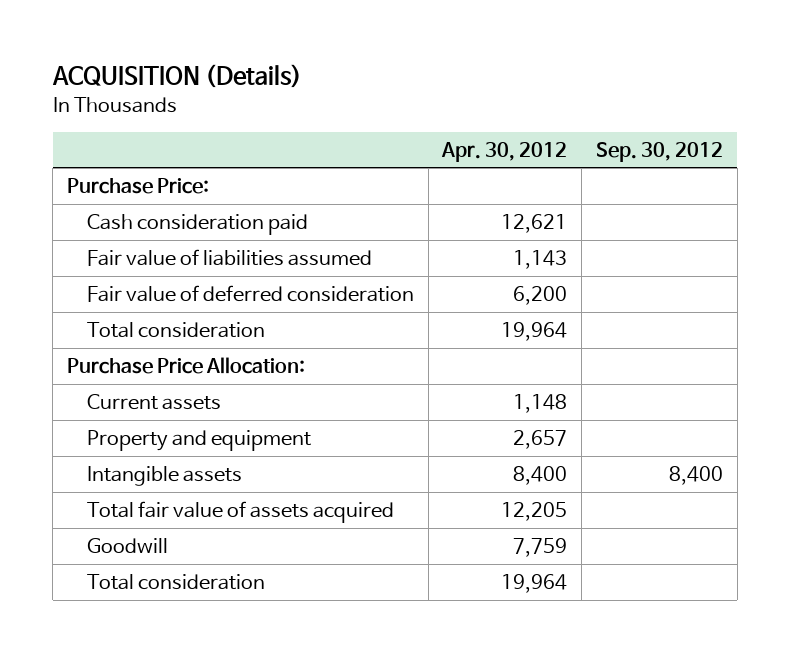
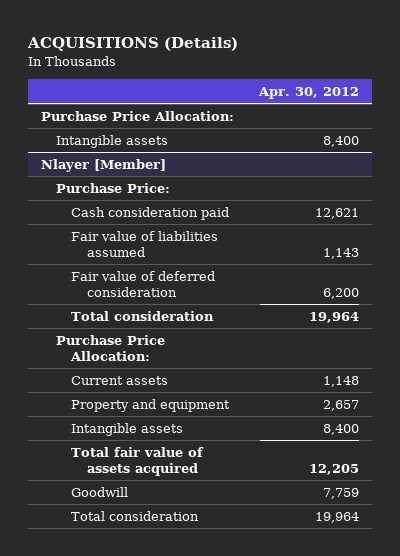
- ACQUISITION (Details)
+ ACQUISITIONS (Details)
- | Apr. 30, 2012 | Sep. 30, 2012
+ | Apr. 30, 2012
+ Purchase Price Allocation:
+ Intangible assets | 8,400
+ Nlayer [Member]

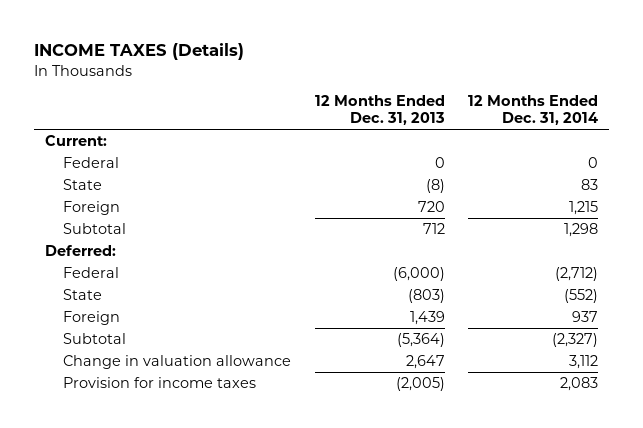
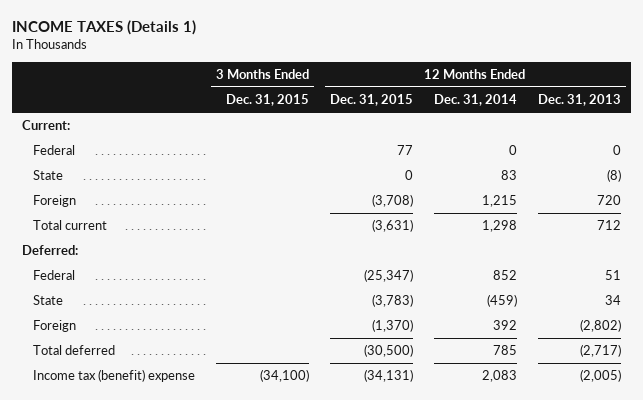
- INCOME TAXES (Details)
+ INCOME TAXES (Details 1)
- | 12 Months Ended Dec. 31, 2013 | 12 Months Ended Dec. 31, 2014
+ | 3 Months Ended Dec. 31, 2015 | 12 Months Ended Dec. 31, 2015 | 12 Months Ended Dec. 31, 2014 | 12 Months Ended Dec. 31, 2013
- Subtotal | 712 | 1,298
+ Total current | | (3,631) | 1,298 | 712
- Federal | (6,000) | (2,712)
- State | (803) | (552)
- Foreign | 1,439 | 937
- Subtotal | (5,364) | (2,327)
- Change in valuation allowance | 2,647 | 3,112
- Provision for income taxes | (2,005) | 2,083
+ Federal | | (25,347) | 852 | 51
+ State | | (3,783) | (459) | 34
+ Foreign | | (1,370) | 392 | (2,802)
+ Total deferred | | (30,500) | 785 | (2,717)
+ Income tax (benefit) expense | (34,100) | (34,131) | 2,083 | (2,005)

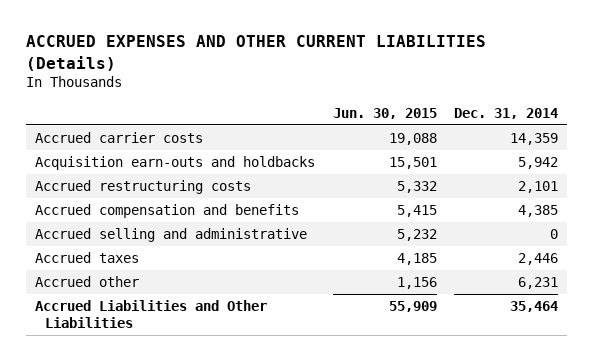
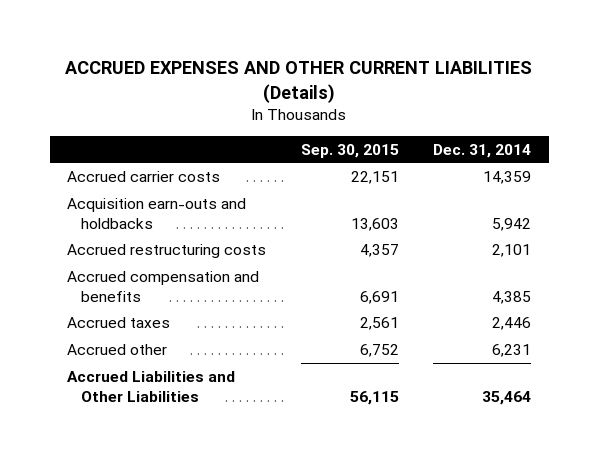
- | Jun. 30, 2015 | Dec. 31, 2014
+ | Sep. 30, 2015 | Dec. 31, 2014
- Accrued selling and administrative | 5,232 | 0

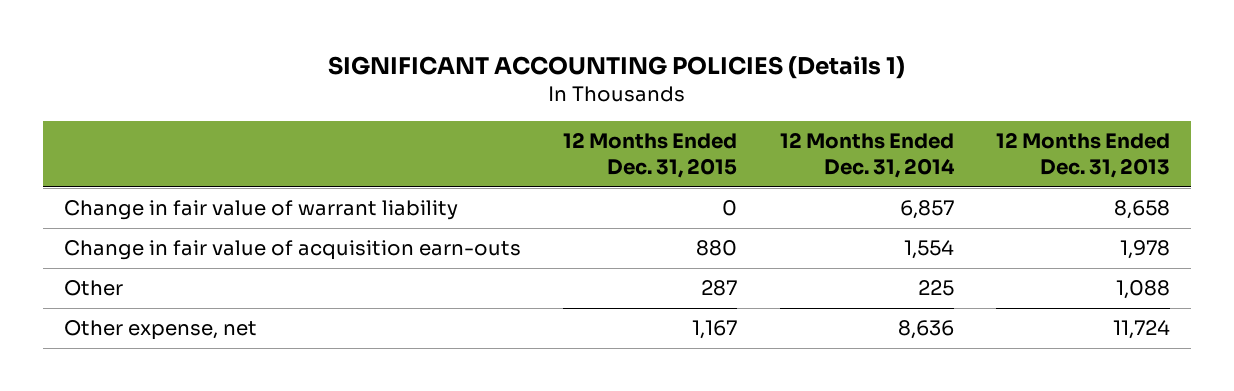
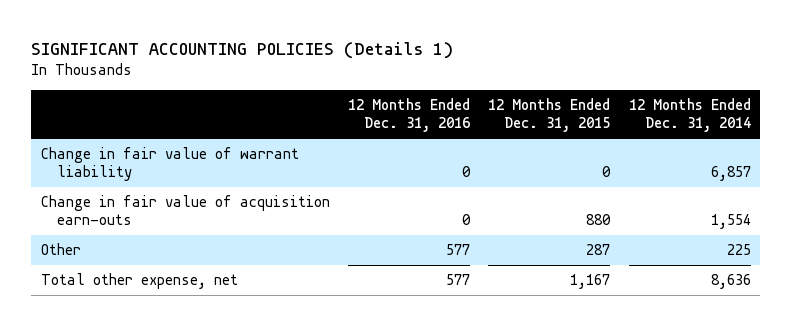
- | 12 Months Ended Dec. 31, 2015 | 12 Months Ended Dec. 31, 2014 | 12 Months Ended Dec. 31, 2013
+ | 12 Months Ended Dec. 31, 2016 | 12 Months Ended Dec. 31, 2015 | 12 Months Ended Dec. 31, 2014
- Other expense, net | 1,167 | 8,636 | 11,724
+ Total other expense, net | 577 | 1,167 | 8,636

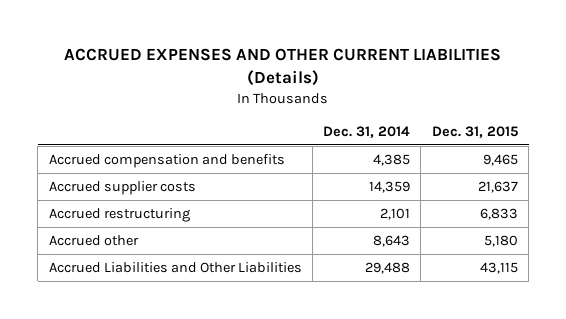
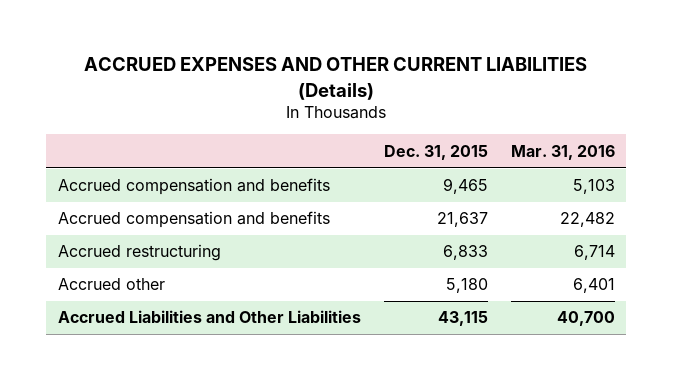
- | Dec. 31, 2014 | Dec. 31, 2015
+ | Dec. 31, 2015 | Mar. 31, 2016
- Accrued supplier costs | 14,359 | 21,637
+ Accrued compensation and benefits | 21,637 | 22,482

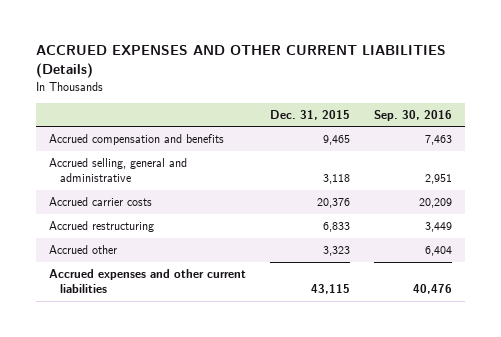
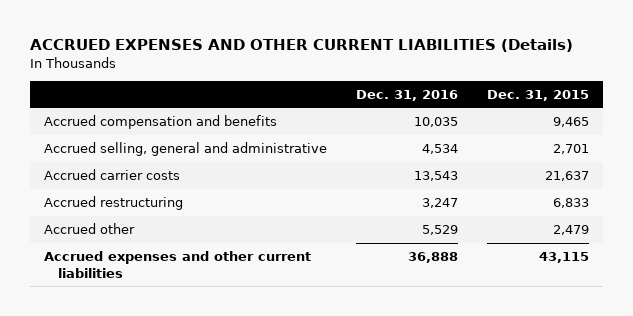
- | Dec. 31, 2015 | Sep. 30, 2016
+ | Dec. 31, 2016 | Dec. 31, 2015
- Accrued selling, general and administrative | 3,118 | 2,951
- Accrued carrier costs | 20,376 | 20,209
+ Accrued selling, general and administrative | 4,534 | 2,701
+ Accrued carrier costs | 13,543 | 21,637
- Accrued other | 3,323 | 6,404
+ Accrued other | 5,529 | 2,479

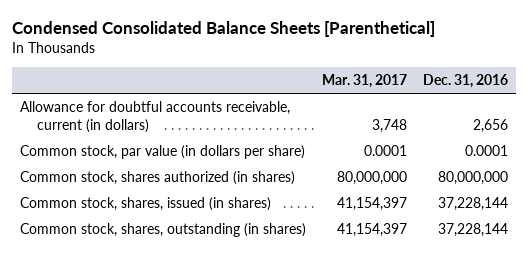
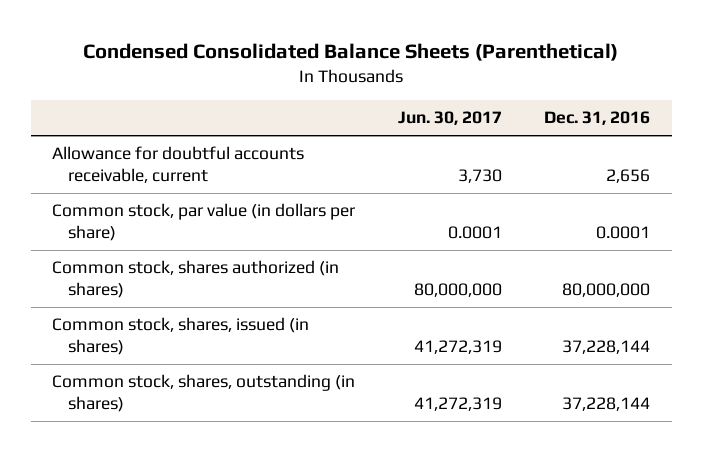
- Condensed Consolidated Balance Sheets [Parenthetical]
+ Condensed Consolidated Balance Sheets (Parenthetical)
- | Mar. 31, 2017 | Dec. 31, 2016
+ | Jun. 30, 2017 | Dec. 31, 2016
- Allowance for doubtful accounts receivable, current (in dollars) | 3,748 | 2,656
+ Allowance for doubtful accounts receivable, current | 3,730 | 2,656

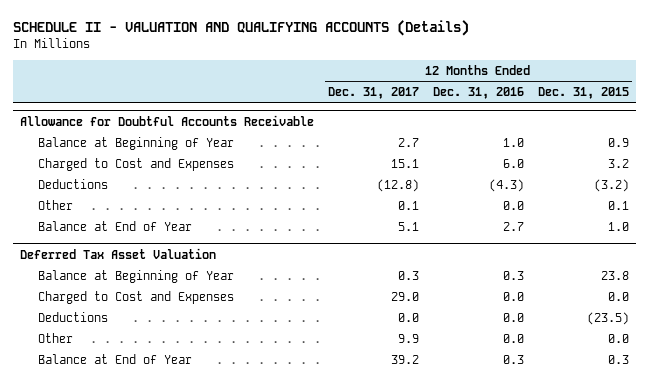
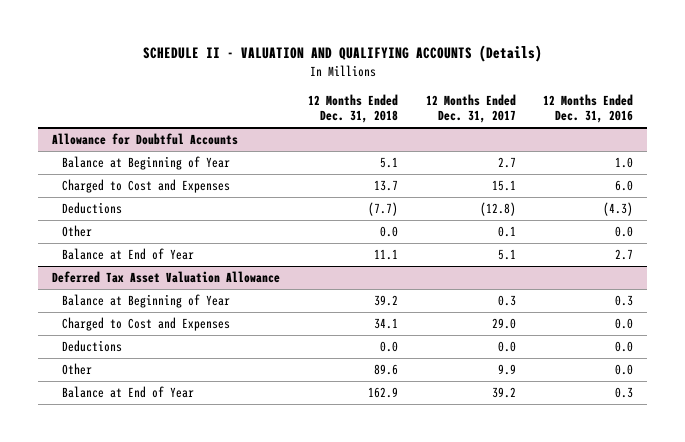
- | 12 Months Ended Dec. 31, 2017 | 12 Months Ended Dec. 31, 2016 | 12 Months Ended Dec. 31, 2015
+ | 12 Months Ended Dec. 31, 2018 | 12 Months Ended Dec. 31, 2017 | 12 Months Ended Dec. 31, 2016
- Allowance for Doubtful Accounts Receivable
+ Allowance for Doubtful Accounts
- Deferred Tax Asset Valuation
+ Deferred Tax Asset Valuation Allowance

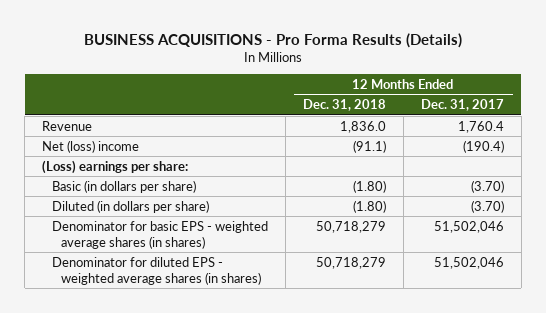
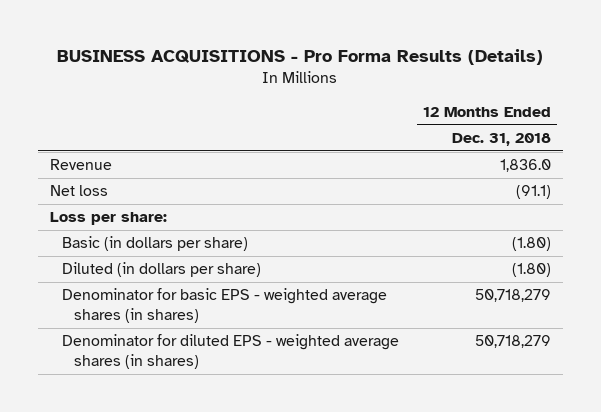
- | 12 Months Ended Dec. 31, 2018 | 12 Months Ended Dec. 31, 2017
+ | 12 Months Ended Dec. 31, 2018
- Net (loss) income | (91.1) | (190.4)
- (Loss) earnings per share:
+ Net loss | (91.1)
+ Loss per share:

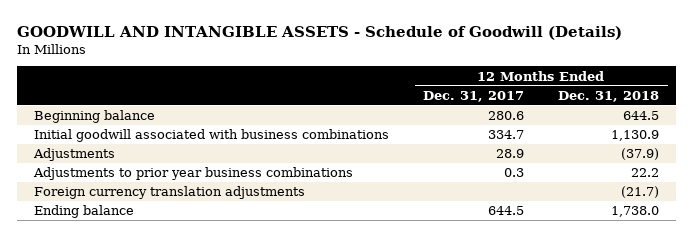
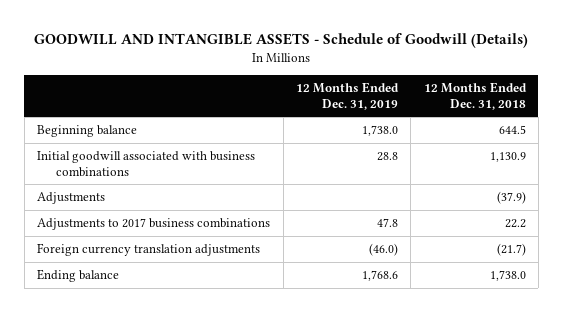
- | 12 Months Ended Dec. 31, 2017 | 12 Months Ended Dec. 31, 2018
+ | 12 Months Ended Dec. 31, 2019 | 12 Months Ended Dec. 31, 2018
- Adjustments to prior year business combinations | 0.3 | 22.2
+ Adjustments to 2017 business combinations | 47.8 | 22.2

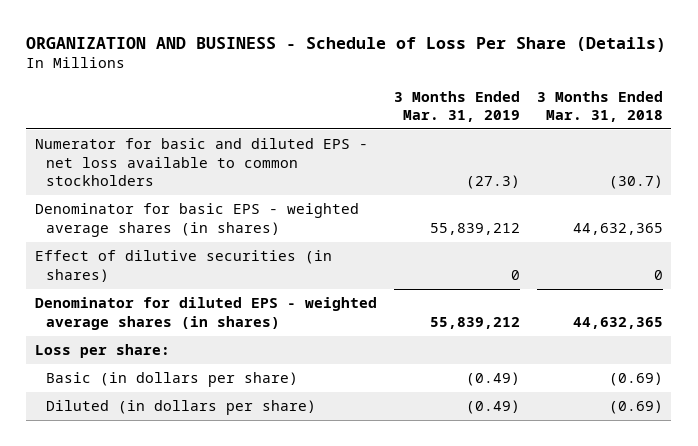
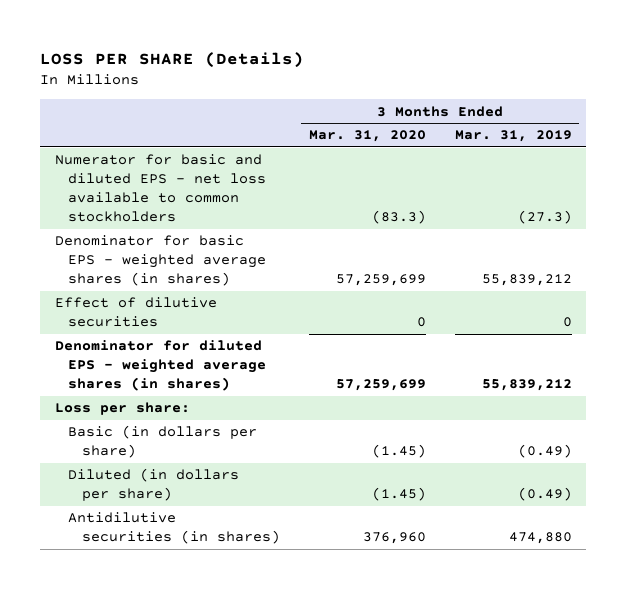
- ORGANIZATION AND BUSINESS - Schedule of Loss Per Share (Details)
+ LOSS PER SHARE (Details)
- | 3 Months Ended Mar. 31, 2019 | 3 Months Ended Mar. 31, 2018
+ | 3 Months Ended Mar. 31, 2020 | 3 Months Ended Mar. 31, 2019
- Effect of dilutive securities (in shares) | 0 | 0
+ Effect of dilutive securities | 0 | 0
+ Antidilutive securities (in shares) | 376,960 | 474,880

